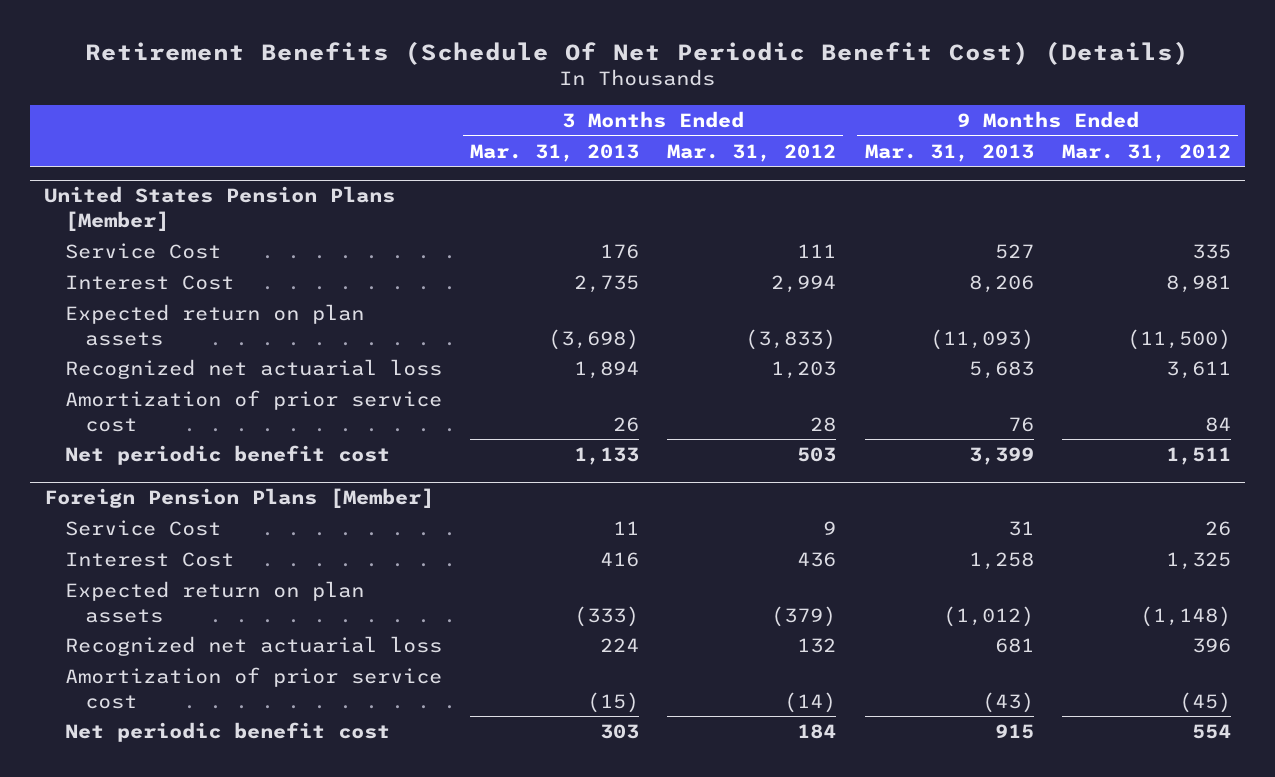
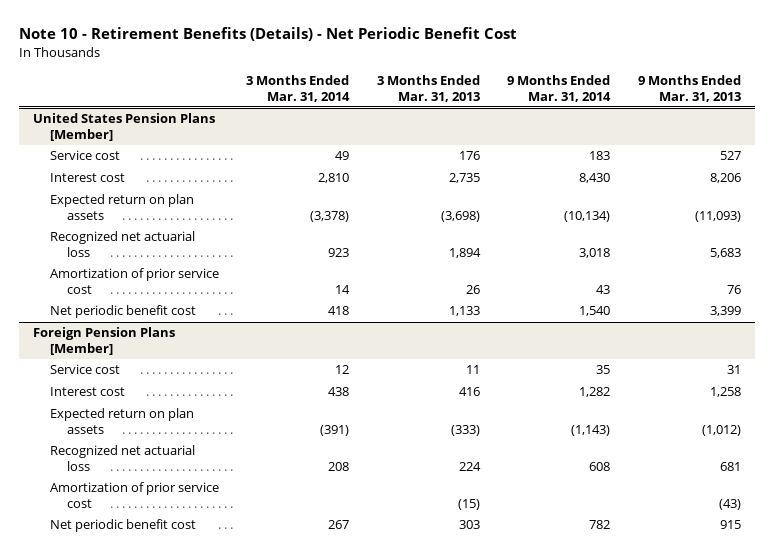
- Retirement Benefits (Schedule Of Net Periodic Benefit Cost) (Details)
+ Note 10 - Retirement Benefits (Details) - Net Periodic Benefit Cost
- | 3 Months Ended Mar. 31, 2013 | 3 Months Ended Mar. 31, 2012 | 9 Months Ended Mar. 31, 2013 | 9 Months Ended Mar. 31, 2012
+ | 3 Months Ended Mar. 31, 2014 | 3 Months Ended Mar. 31, 2013 | 9 Months Ended Mar. 31, 2014 | 9 Months Ended Mar. 31, 2013
@ United States Pension Plans [Member]
- Service Cost | 176 | 111 | 527 | 335
- Interest Cost | 2,735 | 2,994 | 8,206 | 8,981
+ Service cost | 49 | 176 | 183 | 527
+ Interest cost | 2,810 | 2,735 | 8,430 | 8,206
@ Foreign Pension Plans [Member]
- Service Cost | 11 | 9 | 31 | 26
- Interest Cost | 416 | 436 | 1,258 | 1,325
+ Service cost | 12 | 11 | 35 | 31
+ Interest cost | 438 | 416 | 1,282 | 1,258

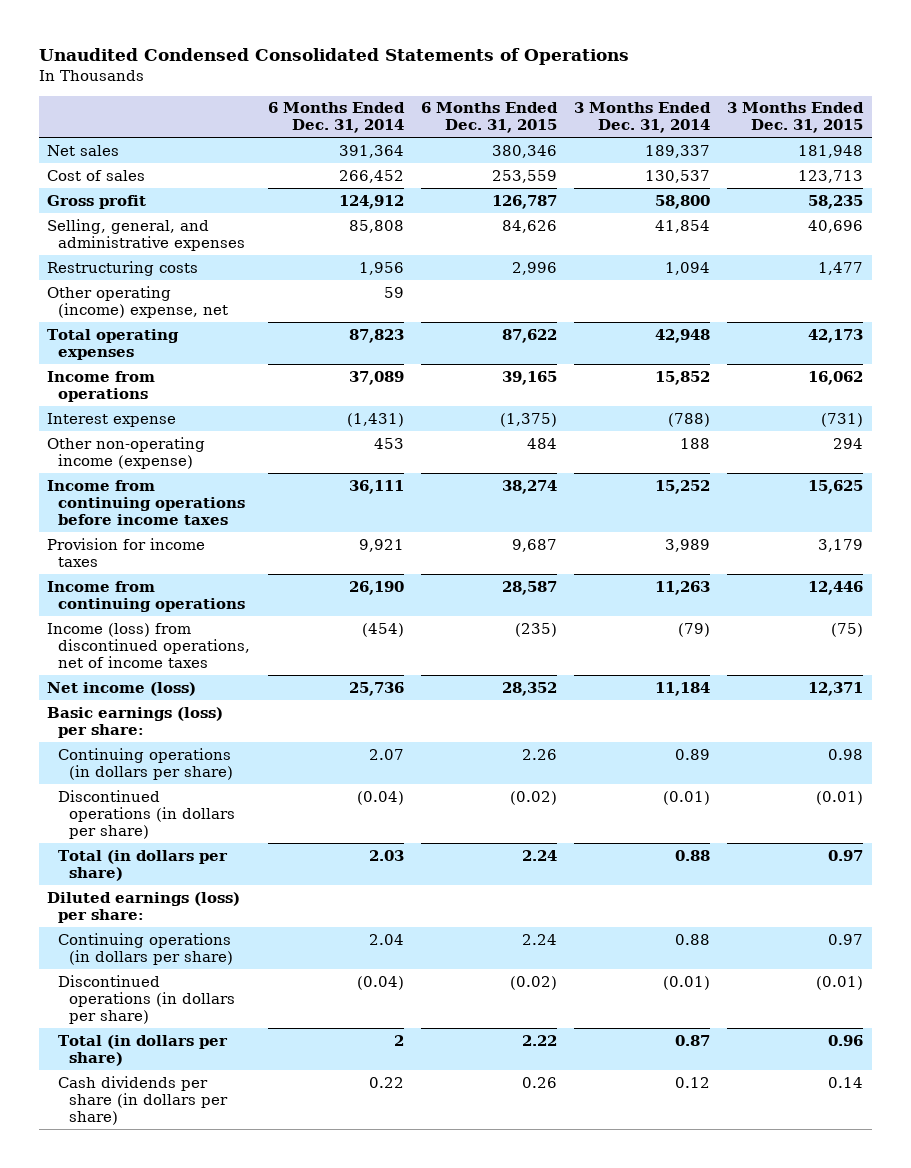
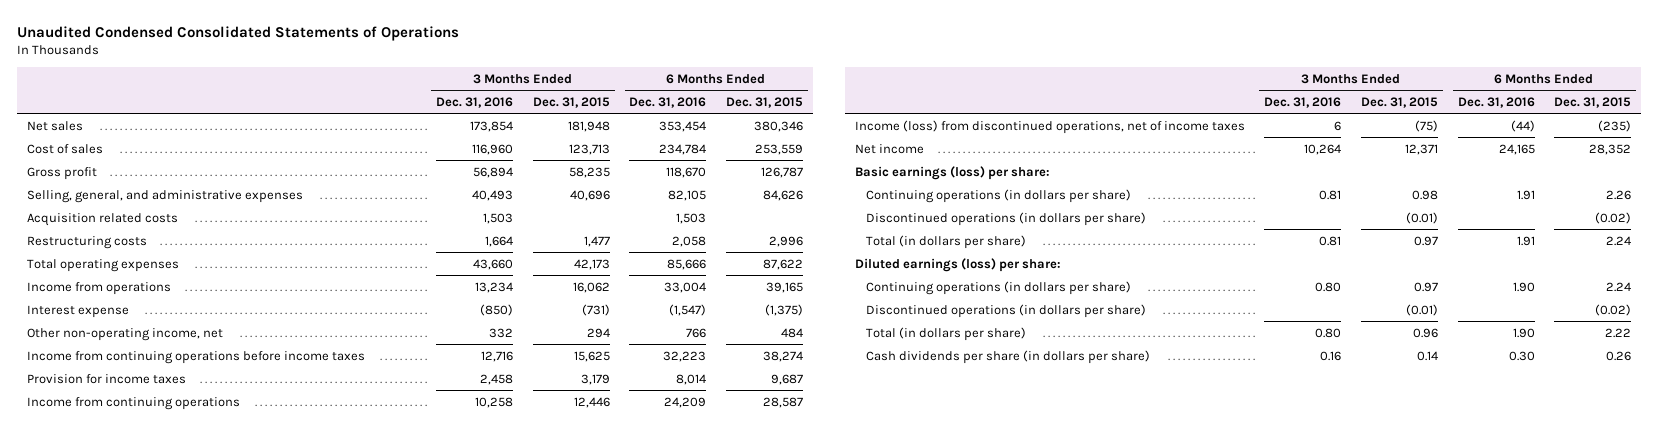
- | 6 Months Ended Dec. 31, 2014 | 6 Months Ended Dec. 31, 2015 | 3 Months Ended Dec. 31, 2014 | 3 Months Ended Dec. 31, 2015
+ | 3 Months Ended Dec. 31, 2016 | 3 Months Ended Dec. 31, 2015 | 6 Months Ended Dec. 31, 2016 | 6 Months Ended Dec. 31, 2015
+ Acquisition related costs | 1,503 | | 1,503 |
- Other operating (income) expense, net | 59 | | |
- Other non-operating income (expense) | 453 | 484 | 188 | 294
+ Other non-operating income, net | 332 | 294 | 766 | 484
- Net income (loss) | 25,736 | 28,352 | 11,184 | 12,371
+ Net income | 10,264 | 12,371 | 24,165 | 28,352

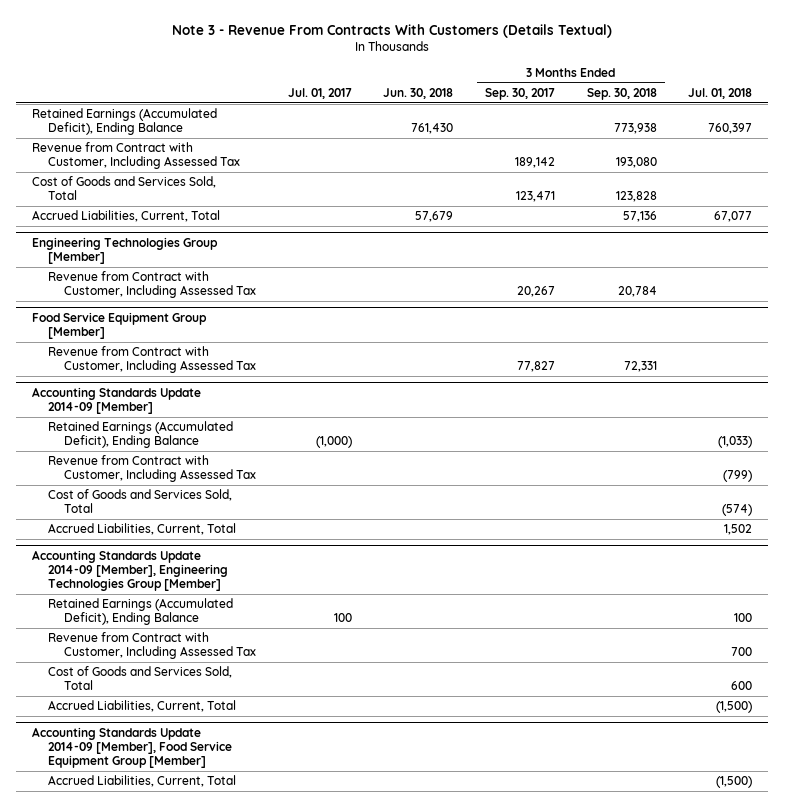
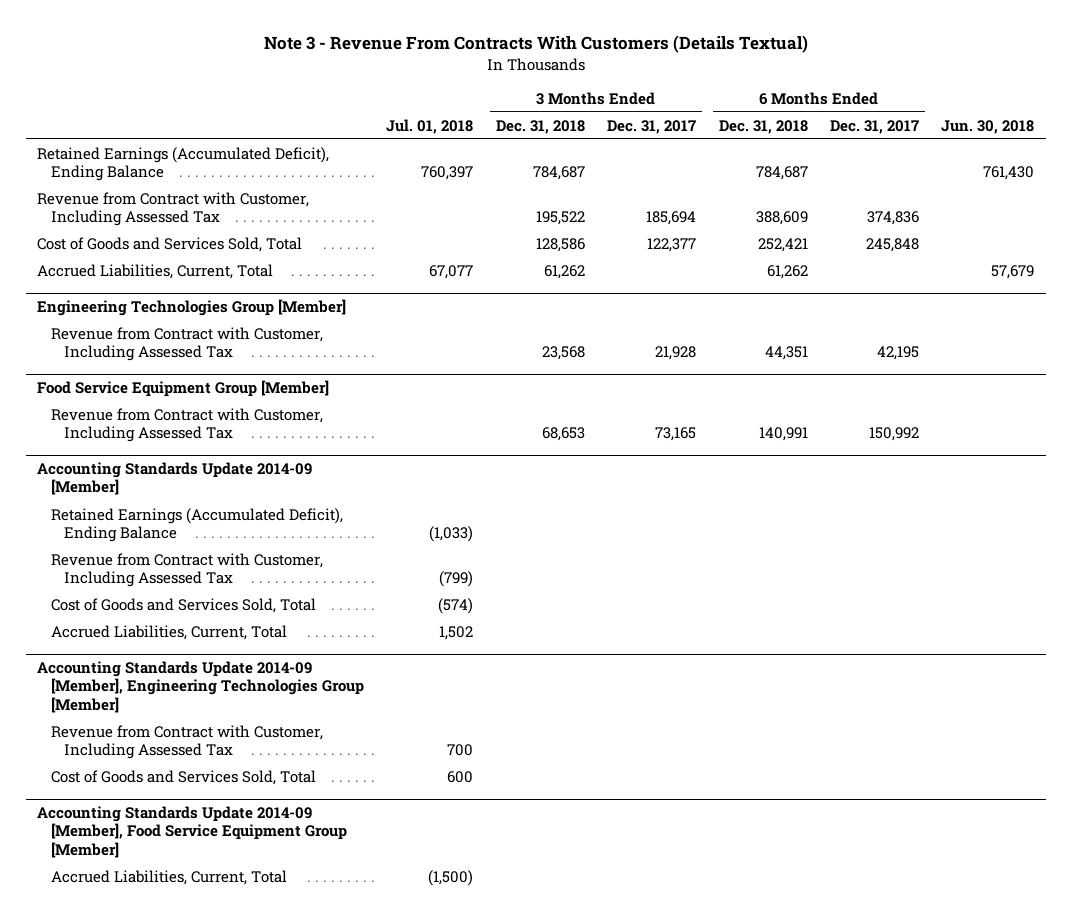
- | Jul. 01, 2017 | Jun. 30, 2018 | 3 Months Ended Sep. 30, 2017 | 3 Months Ended Sep. 30, 2018 | Jul. 01, 2018
+ | Jul. 01, 2018 | 3 Months Ended Dec. 31, 2018 | 3 Months Ended Dec. 31, 2017 | 6 Months Ended Dec. 31, 2018 | 6 Months Ended Dec. 31, 2017 | Jun. 30, 2018
@ Accounting Standards Update 2014-09 [Member], Engineering Technologies Group [Member]
- Retained Earnings (Accumulated Deficit), Ending Balance | 100 | | | | 100
- Accrued Liabilities, Current, Total | | | | | (1,500)

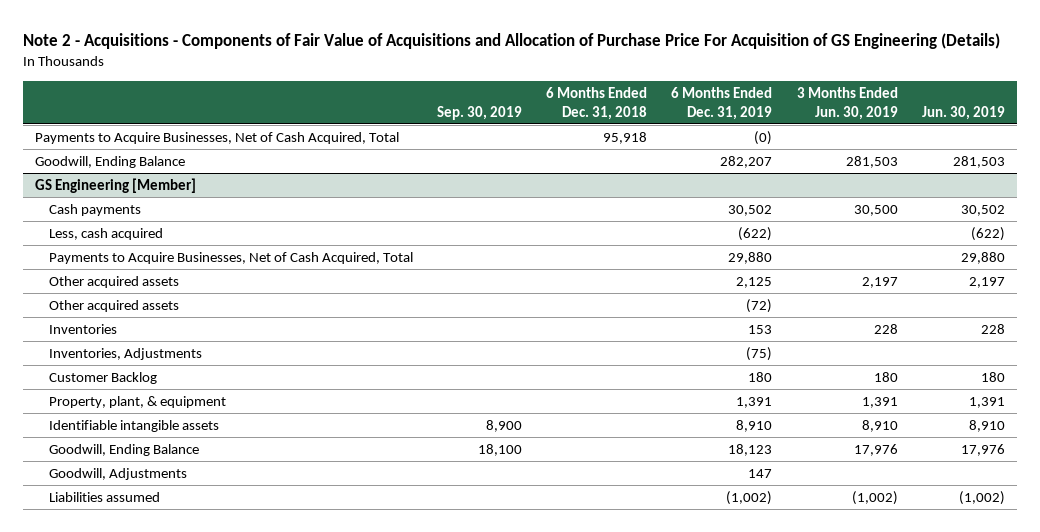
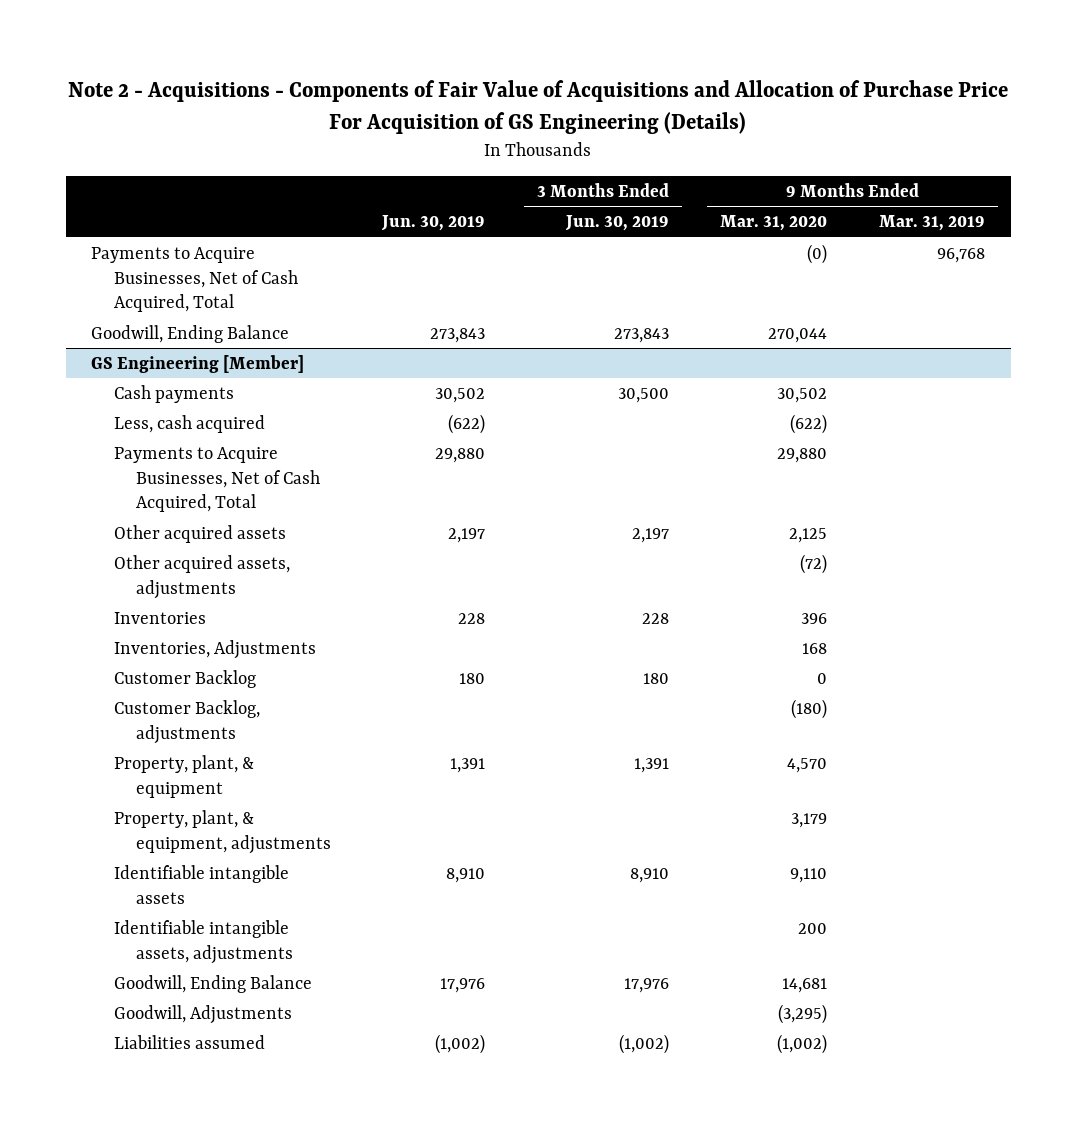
- | Sep. 30, 2019 | 6 Months Ended Dec. 31, 2018 | 6 Months Ended Dec. 31, 2019 | 3 Months Ended Jun. 30, 2019 | Jun. 30, 2019
+ | Jun. 30, 2019 | 3 Months Ended Jun. 30, 2019 | 9 Months Ended Mar. 31, 2020 | 9 Months Ended Mar. 31, 2019
- Goodwill, Ending Balance | | | 282,207 | 281,503 | 281,503
+ Goodwill, Ending Balance | 273,843 | 273,843 | 270,044 |
@ GS Engineering [Member]
- Other acquired assets | | | (72) | |
+ Other acquired assets, adjustments | | | (72) |
+ Customer Backlog, adjustments | | | (180) |
+ Property, plant, & equipment, adjustments | | | 3,179 |
+ Identifiable intangible assets, adjustments | | | 200 |

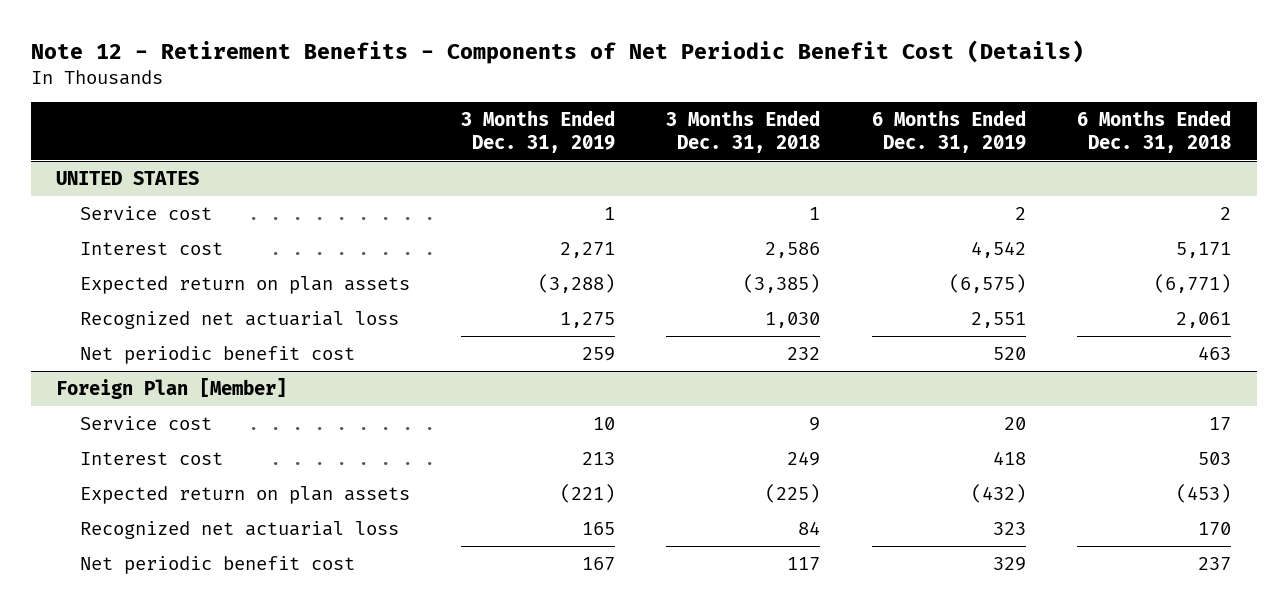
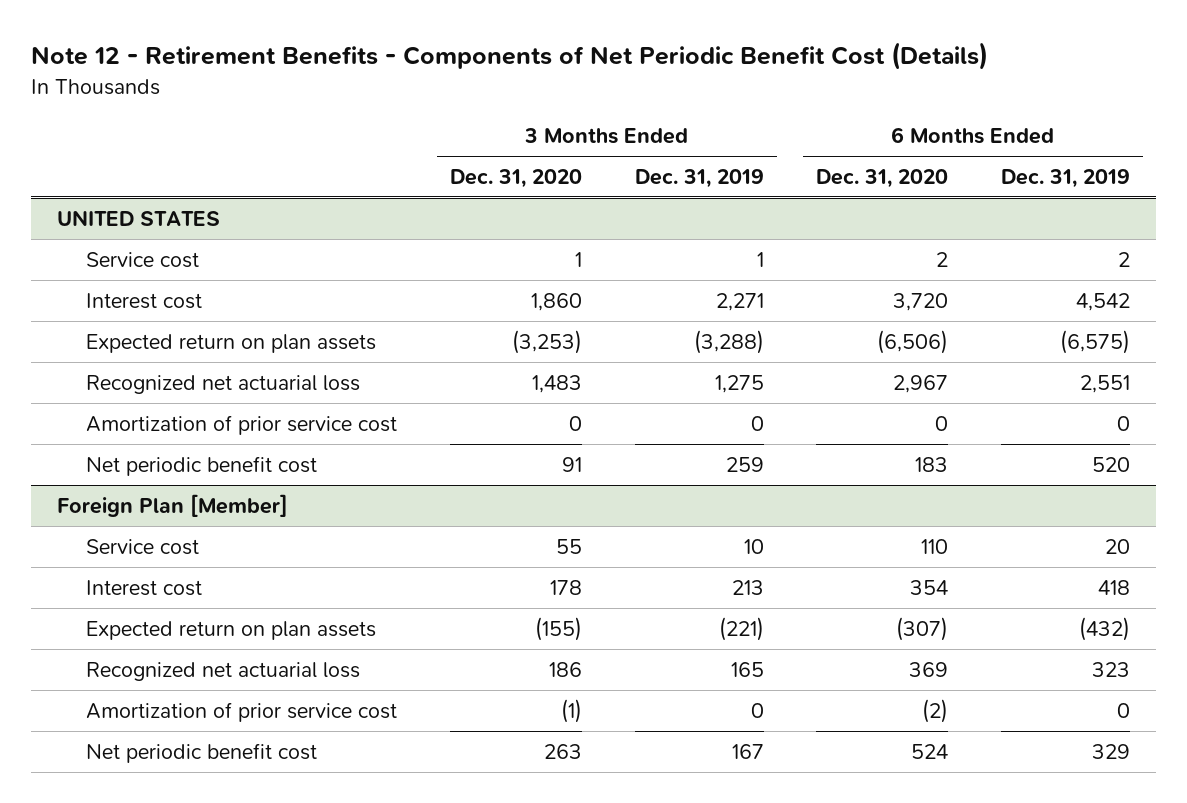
- | 3 Months Ended Dec. 31, 2019 | 3 Months Ended Dec. 31, 2018 | 6 Months Ended Dec. 31, 2019 | 6 Months Ended Dec. 31, 2018
+ | 3 Months Ended Dec. 31, 2020 | 3 Months Ended Dec. 31, 2019 | 6 Months Ended Dec. 31, 2020 | 6 Months Ended Dec. 31, 2019
@ UNITED STATES
+ Amortization of prior service cost | 0 | 0 | 0 | 0
@ Foreign Plan [Member]
+ Amortization of prior service cost | (1) | 0 | (2) | 0

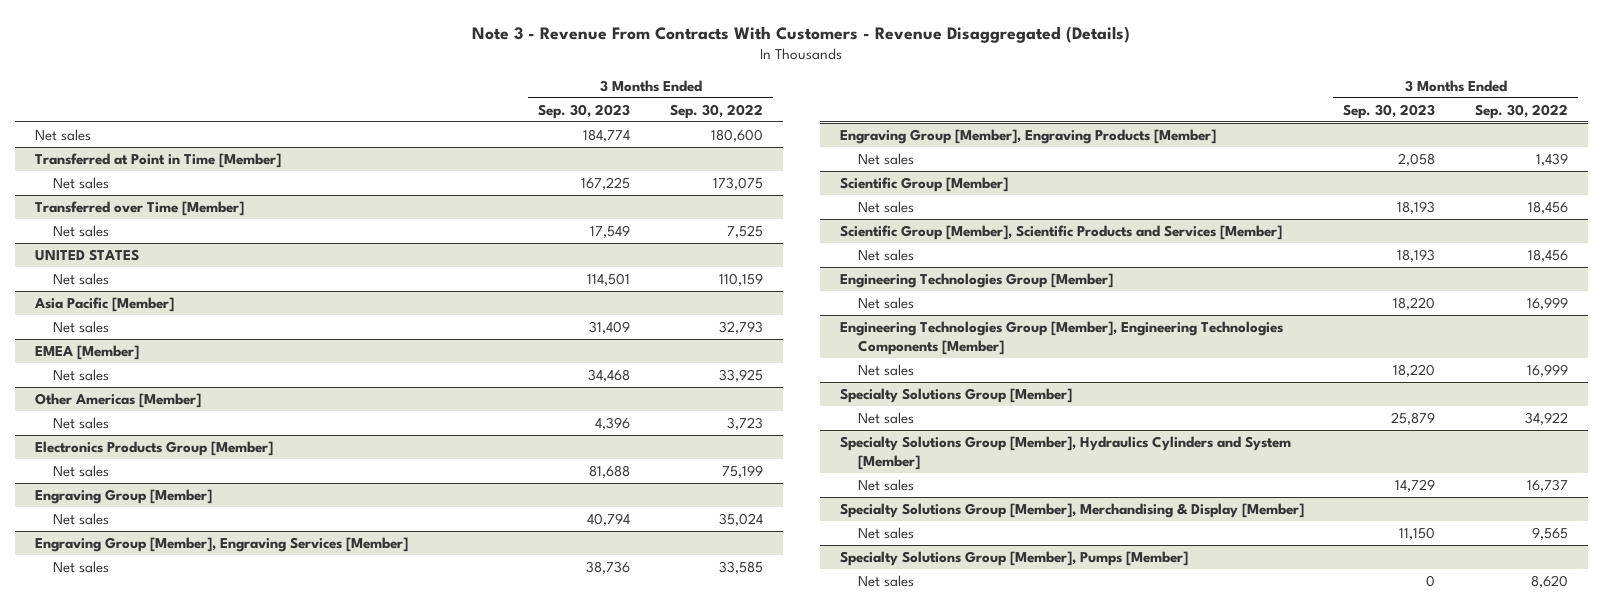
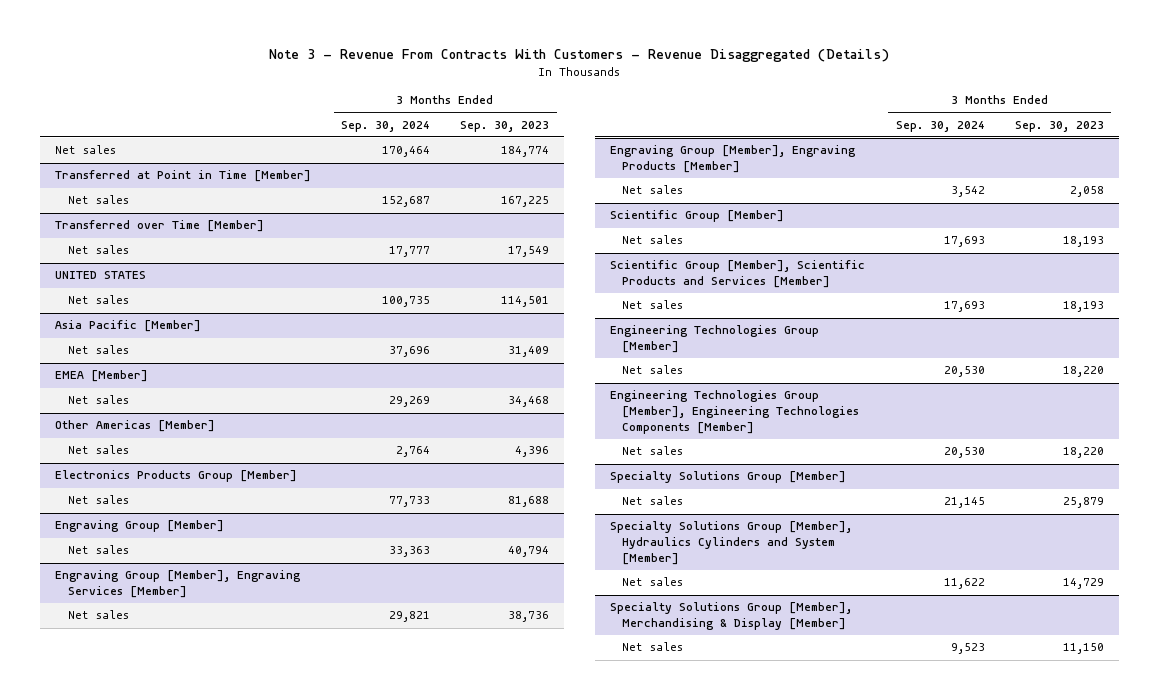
- | 3 Months Ended Sep. 30, 2023 | 3 Months Ended Sep. 30, 2022
+ | 3 Months Ended Sep. 30, 2024 | 3 Months Ended Sep. 30, 2023
- Specialty Solutions Group [Member], Pumps [Member]
- Net sales | 0 | 8,620

